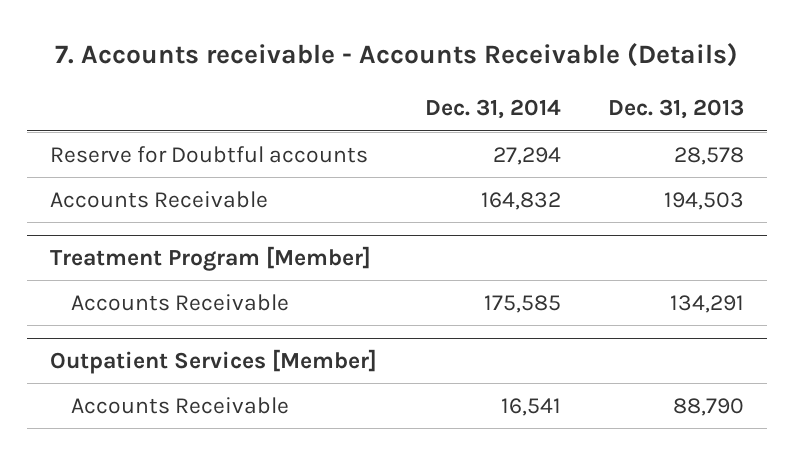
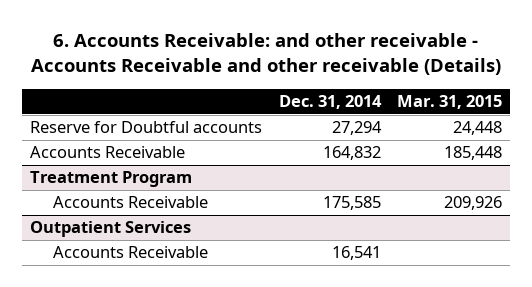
- 7. Accounts receivable - Accounts Receivable (Details)
+ 6. Accounts Receivable: and other receivable - Accounts Receivable and other receivable (Details)
- | Dec. 31, 2014 | Dec. 31, 2013
+ | Dec. 31, 2014 | Mar. 31, 2015
- Treatment Program [Member]
+ Treatment Program
- Outpatient Services [Member]
+ Outpatient Services

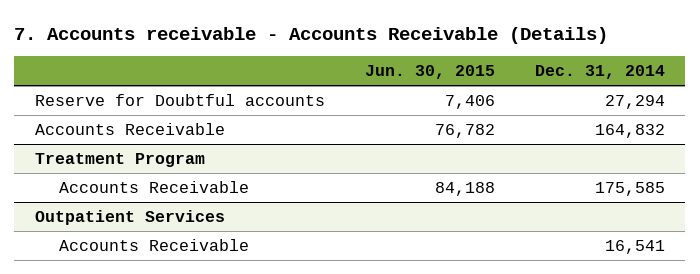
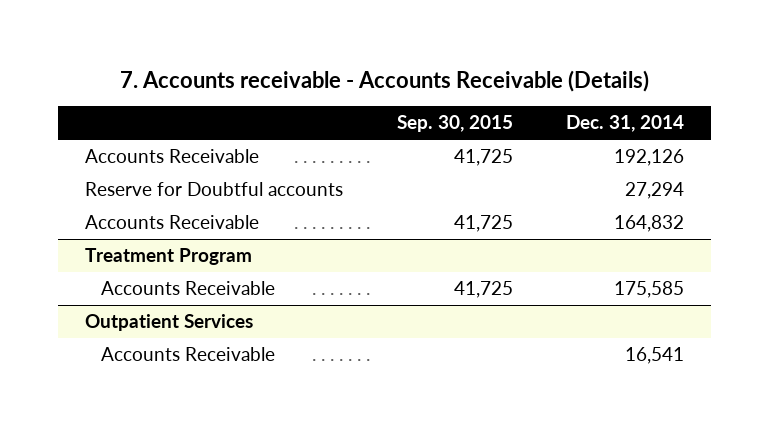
- | Jun. 30, 2015 | Dec. 31, 2014
+ | Sep. 30, 2015 | Dec. 31, 2014
+ Accounts Receivable | 41,725 | 192,126

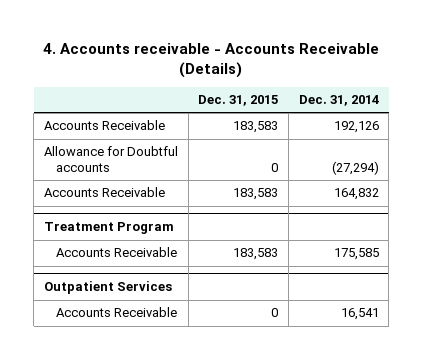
- 7. Accounts receivable - Accounts Receivable (Details)
+ 4. Accounts receivable - Accounts Receivable (Details)
- | Sep. 30, 2015 | Dec. 31, 2014
+ | Dec. 31, 2015 | Dec. 31, 2014
- Reserve for Doubtful accounts | | 27,294
+ Allowance for Doubtful accounts | 0 | (27,294)

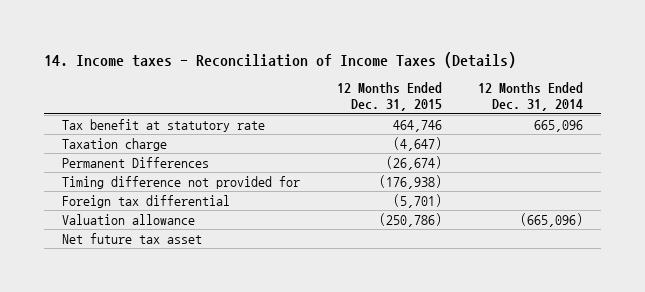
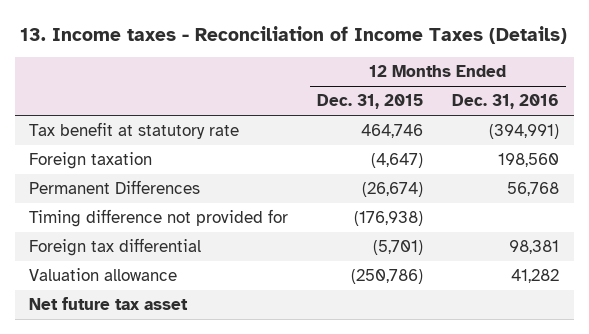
- 14. Income taxes - Reconciliation of Income Taxes (Details)
+ 13. Income taxes - Reconciliation of Income Taxes (Details)
- | 12 Months Ended Dec. 31, 2015 | 12 Months Ended Dec. 31, 2014
+ | 12 Months Ended Dec. 31, 2015 | 12 Months Ended Dec. 31, 2016
- Taxation charge | (4,647) |
+ Foreign taxation | (4,647) | 198,560

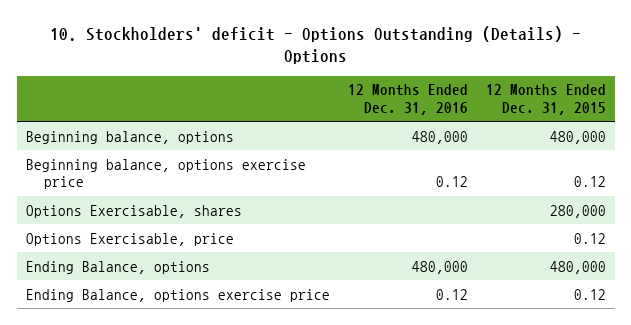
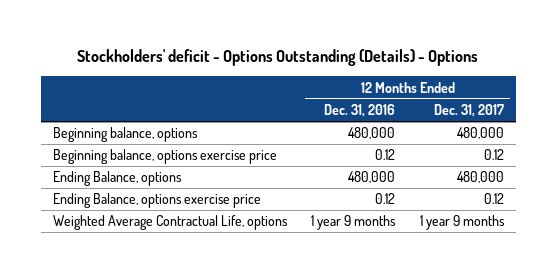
- 10. Stockholders' deficit - Options Outstanding (Details) - Options
+ Stockholders' deficit - Options Outstanding (Details) - Options
- | 12 Months Ended Dec. 31, 2016 | 12 Months Ended Dec. 31, 2015
+ | 12 Months Ended Dec. 31, 2016 | 12 Months Ended Dec. 31, 2017
- Options Exercisable, shares | | 280,000
- Options Exercisable, price | | 0.12
+ Weighted Average Contractual Life, options | 1 year 9 months | 1 year 9 months

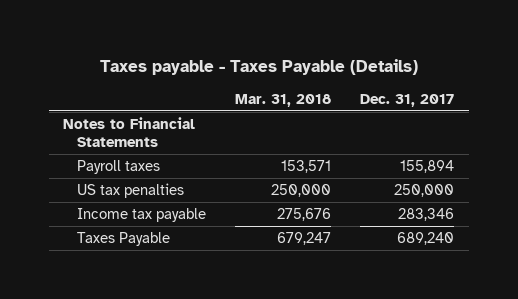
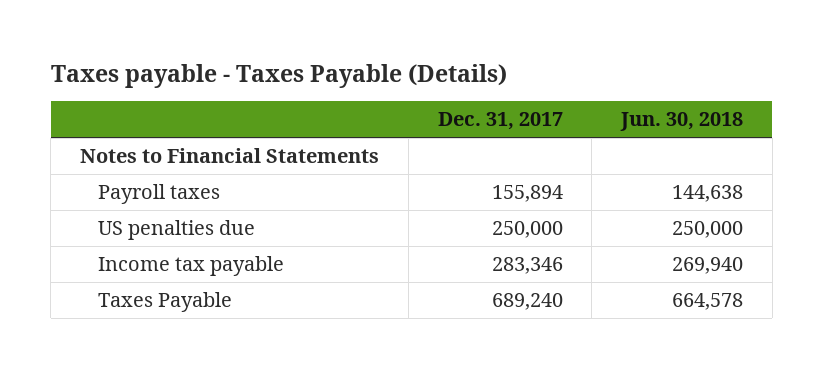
- | Mar. 31, 2018 | Dec. 31, 2017
+ | Dec. 31, 2017 | Jun. 30, 2018
- US tax penalties | 250,000 | 250,000
+ US penalties due | 250,000 | 250,000

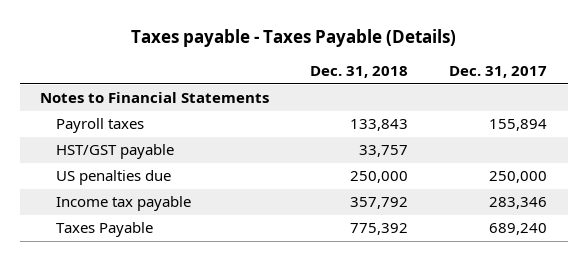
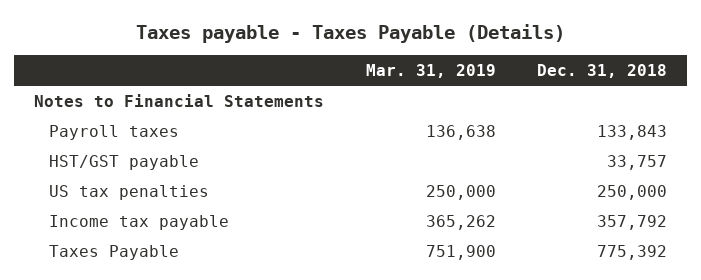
- | Dec. 31, 2018 | Dec. 31, 2017
+ | Mar. 31, 2019 | Dec. 31, 2018
- US penalties due | 250,000 | 250,000
+ US tax penalties | 250,000 | 250,000

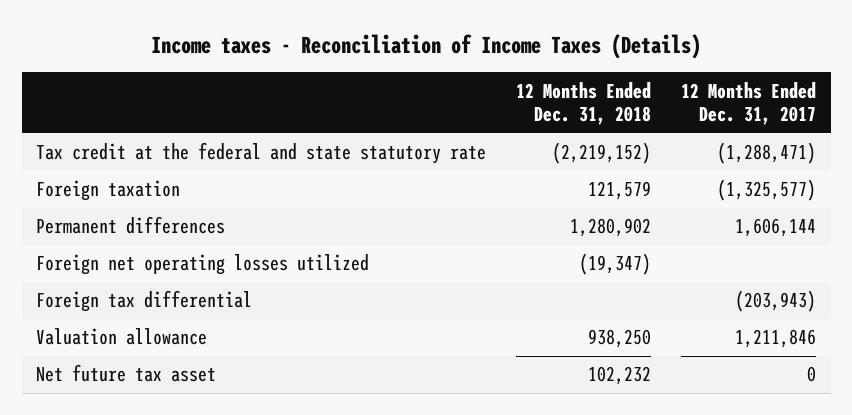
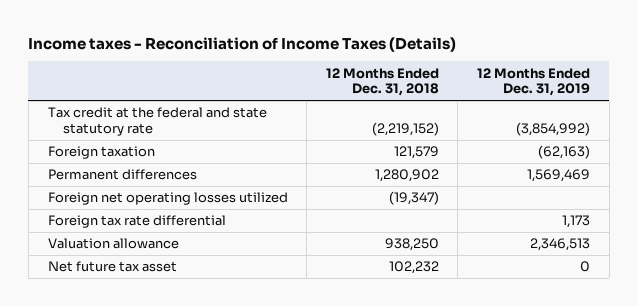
- | 12 Months Ended Dec. 31, 2018 | 12 Months Ended Dec. 31, 2017
+ | 12 Months Ended Dec. 31, 2018 | 12 Months Ended Dec. 31, 2019
- Foreign tax differential | | (203,943)
+ Foreign tax rate differential | | 1,173

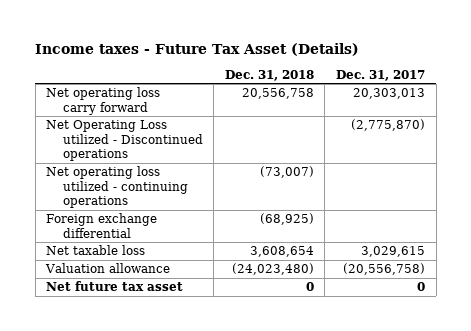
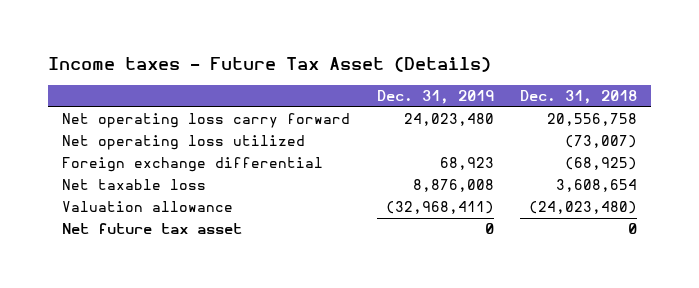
- | Dec. 31, 2018 | Dec. 31, 2017
+ | Dec. 31, 2019 | Dec. 31, 2018
- Net Operating Loss utilized - Discontinued operations | | (2,775,870)
- Net operating loss utilized - continuing operations | (73,007) |
+ Net operating loss utilized | | (73,007)

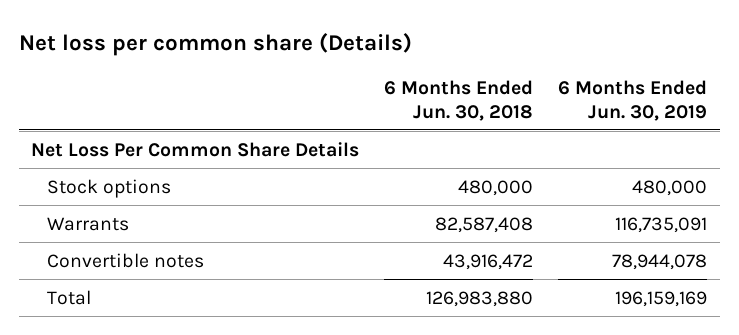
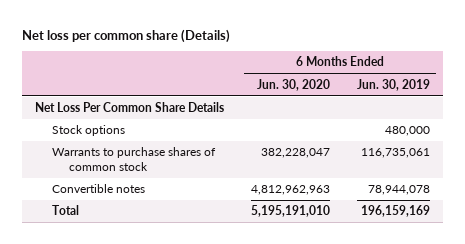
- | 6 Months Ended Jun. 30, 2018 | 6 Months Ended Jun. 30, 2019
+ | 6 Months Ended Jun. 30, 2020 | 6 Months Ended Jun. 30, 2019
- Warrants | 82,587,408 | 116,735,091
+ Warrants to purchase shares of common stock | 382,228,047 | 116,735,061

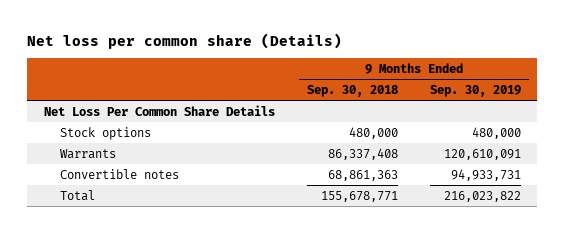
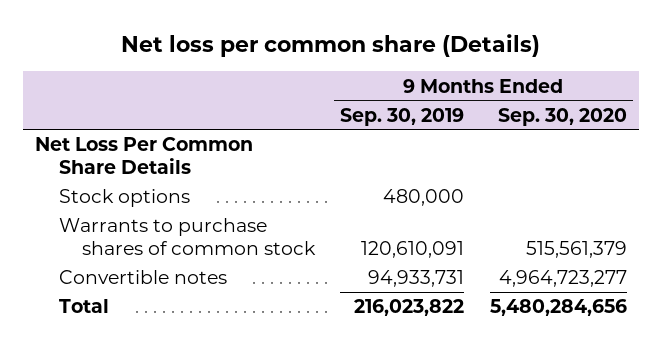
- | 9 Months Ended Sep. 30, 2018 | 9 Months Ended Sep. 30, 2019
+ | 9 Months Ended Sep. 30, 2019 | 9 Months Ended Sep. 30, 2020
- Warrants | 86,337,408 | 120,610,091
+ Warrants to purchase shares of common stock | 120,610,091 | 515,561,379

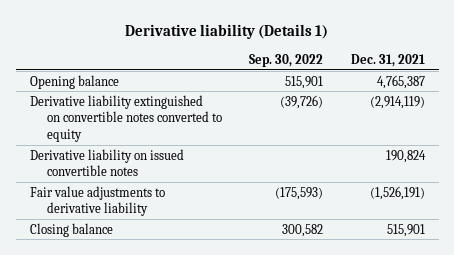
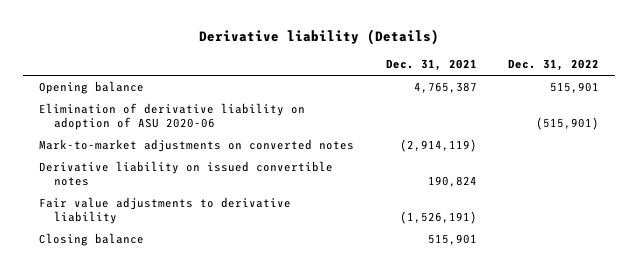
- Derivative liability (Details 1)
+ Derivative liability (Details)
- | Sep. 30, 2022 | Dec. 31, 2021
+ | Dec. 31, 2021 | Dec. 31, 2022
- Derivative liability extinguished on convertible notes converted to equity | (39,726) | (2,914,119)
+ Elimination of derivative liability on adoption of ASU 2020-06 | | (515,901)
+ Mark-to-market adjustments on converted notes | (2,914,119) |

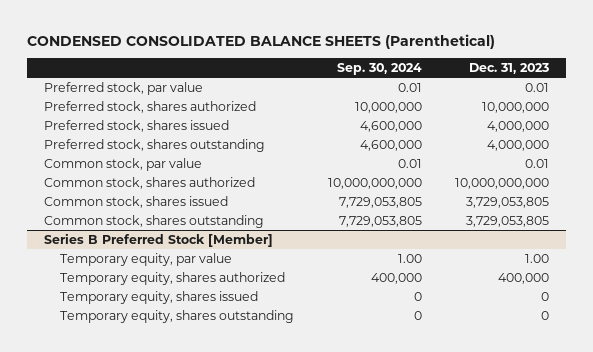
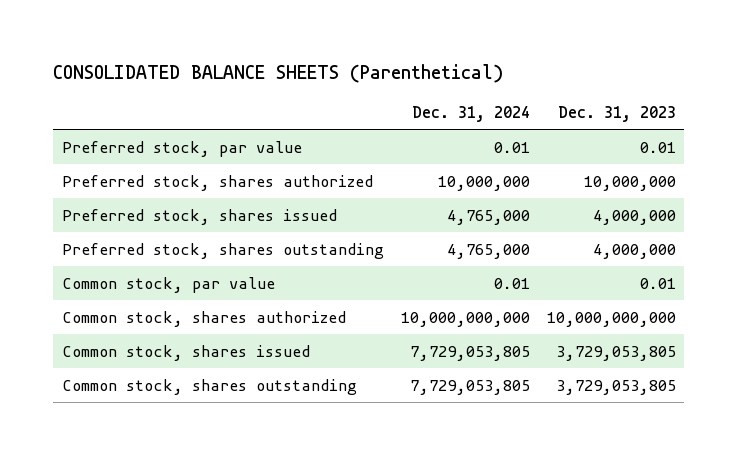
- CONDENSED CONSOLIDATED BALANCE SHEETS (Parenthetical)
+ CONSOLIDATED BALANCE SHEETS (Parenthetical)
- | Sep. 30, 2024 | Dec. 31, 2023
+ | Dec. 31, 2024 | Dec. 31, 2023
- Series B Preferred Stock [Member]
- Temporary equity, par value | 1.00 | 1.00
- Temporary equity, shares authorized | 400,000 | 400,000
- Temporary equity, shares issued | 0 | 0
- Temporary equity, shares outstanding | 0 | 0

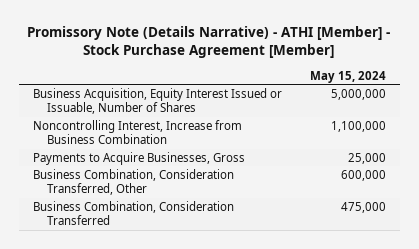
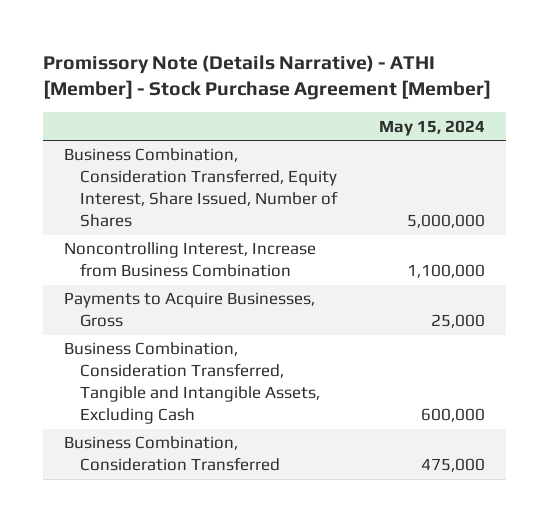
- Business Acquisition, Equity Interest Issued or Issuable, Number of Shares | 5,000,000
+ Business Combination, Consideration Transferred, Equity Interest, Share Issued, Number of Shares | 5,000,000
- Business Combination, Consideration Transferred, Other | 600,000
+ Business Combination, Consideration Transferred, Tangible and Intangible Assets, Excluding Cash | 600,000

